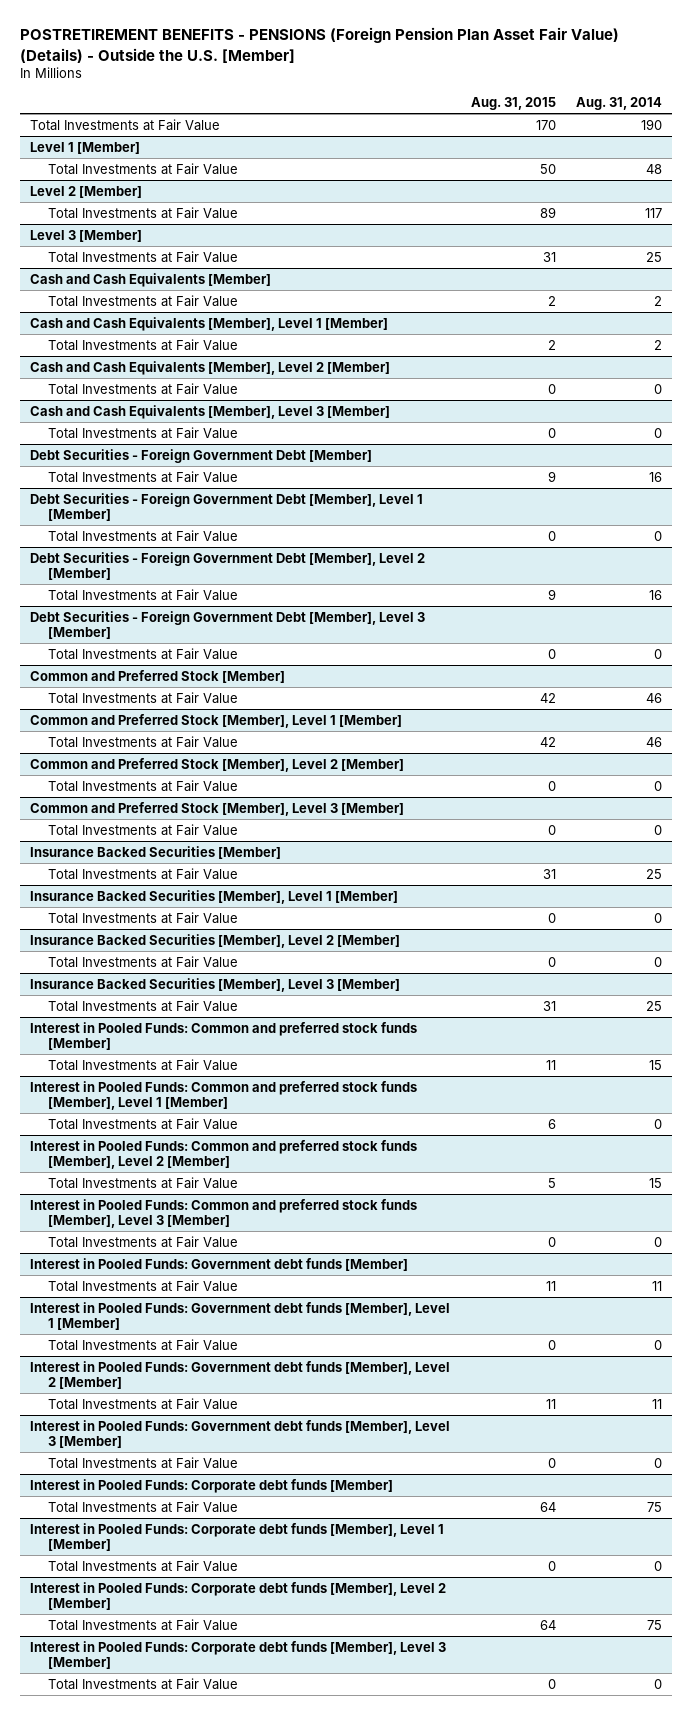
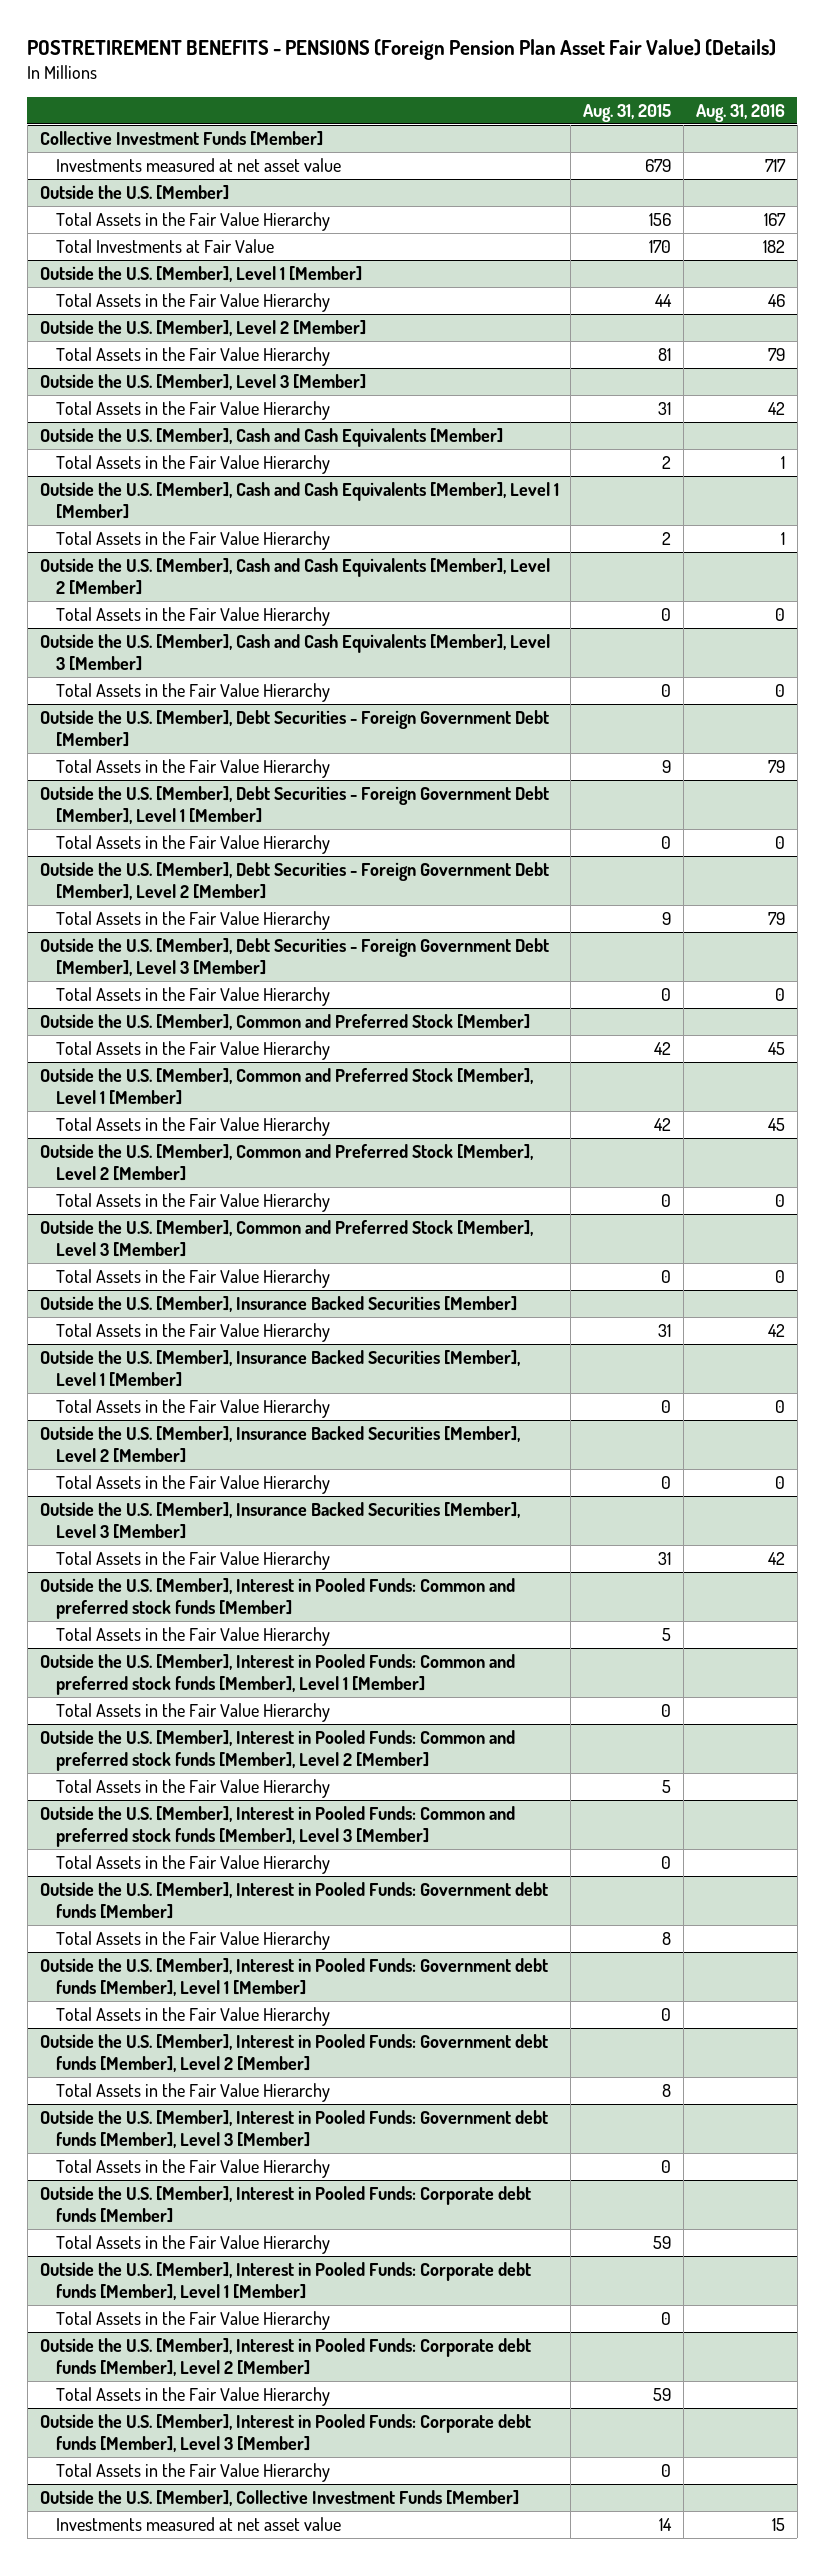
- POSTRETIREMENT BENEFITS - PENSIONS (Foreign Pension Plan Asset Fair Value) (Details) - Outside the U.S. [Member]
+ POSTRETIREMENT BENEFITS - PENSIONS (Foreign Pension Plan Asset Fair Value) (Details)
- | Aug. 31, 2015 | Aug. 31, 2014
+ | Aug. 31, 2015 | Aug. 31, 2016
+ Collective Investment Funds [Member]
+ Investments measured at net asset value | 679 | 717
+ Outside the U.S. [Member]
+ Total Assets in the Fair Value Hierarchy | 156 | 167
- Level 1 [Member]
- Total Investments at Fair Value | 50 | 48
- Level 2 [Member]
- Total Investments at Fair Value | 89 | 117
- Level 3 [Member]
- Total Investments at Fair Value | 31 | 25
- Cash and Cash Equivalents [Member]
- Total Investments at Fair Value | 2 | 2
- Cash and Cash Equivalents [Member], Level 1 [Member]
- Total Investments at Fair Value | 2 | 2
- Cash and Cash Equivalents [Member], Level 2 [Member]
- Total Investments at Fair Value | 0 | 0
- Cash and Cash Equivalents [Member], Level 3 [Member]
- Total Investments at Fair Value | 0 | 0
- Debt Securities - Foreign Government Debt [Member]
- Total Investments at Fair Value | 9 | 16
- Debt Securities - Foreign Government Debt [Member], Level 1 [Member]
- Total Investments at Fair Value | 0 | 0
- Debt Securities - Foreign Government Debt [Member], Level 2 [Member]
- Total Investments at Fair Value | 9 | 16
- Debt Securities - Foreign Government Debt [Member], Level 3 [Member]
- Total Investments at Fair Value | 0 | 0
- Common and Preferred Stock [Member]
- Total Investments at Fair Value | 42 | 46
- Common and Preferred Stock [Member], Level 1 [Member]
- Total Investments at Fair Value | 42 | 46
- Common and Preferred Stock [Member], Level 2 [Member]
- Total Investments at Fair Value | 0 | 0
- Common and Preferred Stock [Member], Level 3 [Member]
- Total Investments at Fair Value | 0 | 0
- Insurance Backed Securities [Member]
- Total Investments at Fair Value | 31 | 25
- Insurance Backed Securities [Member], Level 1 [Member]
- Total Investments at Fair Value | 0 | 0
- Insurance Backed Securities [Member], Level 2 [Member]
- Total Investments at Fair Value | 0 | 0
- Insurance Backed Securities [Member], Level 3 [Member]
- Total Investments at Fair Value | 31 | 25
- Interest in Pooled Funds: Common and preferred stock funds [Member]
- Total Investments at Fair Value | 11 | 15
- Interest in Pooled Funds: Common and preferred stock funds [Member], Level 1 [Member]
- Total Investments at Fair Value | 6 | 0
- Interest in Pooled Funds: Common and preferred stock funds [Member], Level 2 [Member]
- Total Investments at Fair Value | 5 | 15
- Interest in Pooled Funds: Common and preferred stock funds [Member], Level 3 [Member]
- Total Investments at Fair Value | 0 | 0
- Interest in Pooled Funds: Government debt funds [Member]
- Total Investments at Fair Value | 11 | 11
- Interest in Pooled Funds: Government debt funds [Member], Level 1 [Member]
- Total Investments at Fair Value | 0 | 0
- Interest in Pooled Funds: Government debt funds [Member], Level 2 [Member]
- Total Investments at Fair Value | 11 | 11
- Interest in Pooled Funds: Government debt funds [Member], Level 3 [Member]
- Total Investments at Fair Value | 0 | 0
- Interest in Pooled Funds: Corporate debt funds [Member]
- Total Investments at Fair Value | 64 | 75
- Interest in Pooled Funds: Corporate debt funds [Member], Level 1 [Member]
- Total Investments at Fair Value | 0 | 0
- Interest in Pooled Funds: Corporate debt funds [Member], Level 2 [Member]
- Total Investments at Fair Value | 64 | 75
- Interest in Pooled Funds: Corporate debt funds [Member], Level 3 [Member]
- Total Investments at Fair Value | 0 | 0
+ Outside the U.S. [Member], Level 1 [Member]
+ Total Assets in the Fair Value Hierarchy | 44 | 46
+ Outside the U.S. [Member], Level 2 [Member]
+ Total Assets in the Fair Value Hierarchy | 81 | 79
+ Outside the U.S. [Member], Level 3 [Member]
+ Total Assets in the Fair Value Hierarchy | 31 | 42
+ Outside the U.S. [Member], Cash and Cash Equivalents [Member]
+ Total Assets in the Fair Value Hierarchy | 2 | 1
+ Outside the U.S. [Member], Cash and Cash Equivalents [Member], Level 1 [Member]
+ Total Assets in the Fair Value Hierarchy | 2 | 1
+ Outside the U.S. [Member], Cash and Cash Equivalents [Member], Level 2 [Member]
+ Total Assets in the Fair Value Hierarchy | 0 | 0
+ Outside the U.S. [Member], Cash and Cash Equivalents [Member], Level 3 [Member]
+ Total Assets in the Fair Value Hierarchy | 0 | 0
+ Outside the U.S. [Member], Debt Securities - Foreign Government Debt [Member]
+ Total Assets in the Fair Value Hierarchy | 9 | 79
+ Outside the U.S. [Member], Debt Securities - Foreign Government Debt [Member], Level 1 [Member]
+ Total Assets in the Fair Value Hierarchy | 0 | 0
+ Outside the U.S. [Member], Debt Securities - Foreign Government Debt [Member], Level 2 [Member]
+ Total Assets in the Fair Value Hierarchy | 9 | 79
+ Outside the U.S. [Member], Debt Securities - Foreign Government Debt [Member], Level 3 [Member]
+ Total Assets in the Fair Value Hierarchy | 0 | 0
+ Outside the U.S. [Member], Common and Preferred Stock [Member]
+ Total Assets in the Fair Value Hierarchy | 42 | 45
+ Outside the U.S. [Member], Common and Preferred Stock [Member], Level 1 [Member]
+ Total Assets in the Fair Value Hierarchy | 42 | 45
+ Outside the U.S. [Member], Common and Preferred Stock [Member], Level 2 [Member]
+ Total Assets in the Fair Value Hierarchy | 0 | 0
+ Outside the U.S. [Member], Common and Preferred Stock [Member], Level 3 [Member]
+ Total Assets in the Fair Value Hierarchy | 0 | 0
+ Outside the U.S. [Member], Insurance Backed Securities [Member]
+ Total Assets in the Fair Value Hierarchy | 31 | 42
+ Outside the U.S. [Member], Insurance Backed Securities [Member], Level 1 [Member]
+ Total Assets in the Fair Value Hierarchy | 0 | 0
+ Outside the U.S. [Member], Insurance Backed Securities [Member], Level 2 [Member]
+ Total Assets in the Fair Value Hierarchy | 0 | 0
+ Outside the U.S. [Member], Insurance Backed Securities [Member], Level 3 [Member]
+ Total Assets in the Fair Value Hierarchy | 31 | 42
+ Outside the U.S. [Member], Interest in Pooled Funds: Common and preferred stock funds [Member]
+ Total Assets in the Fair Value Hierarchy | 5 |
+ Outside the U.S. [Member], Interest in Pooled Funds: Common and preferred stock funds [Member], Level 1 [Member]
+ Total Assets in the Fair Value Hierarchy | 0 |
+ Outside the U.S. [Member], Interest in Pooled Funds: Common and preferred stock funds [Member], Level 2 [Member]
+ Total Assets in the Fair Value Hierarchy | 5 |
+ Outside the U.S. [Member], Interest in Pooled Funds: Common and preferred stock funds [Member], Level 3 [Member]
+ Total Assets in the Fair Value Hierarchy | 0 |
+ Outside the U.S. [Member], Interest in Pooled Funds: Government debt funds [Member]
+ Total Assets in the Fair Value Hierarchy | 8 |
+ Outside the U.S. [Member], Interest in Pooled Funds: Government debt funds [Member], Level 1 [Member]
+ Total Assets in the Fair Value Hierarchy | 0 |
+ Outside the U.S. [Member], Interest in Pooled Funds: Government debt funds [Member], Level 2 [Member]
+ Total Assets in the Fair Value Hierarchy | 8 |
+ Outside the U.S. [Member], Interest in Pooled Funds: Government debt funds [Member], Level 3 [Member]
+ Total Assets in the Fair Value Hierarchy | 0 |
+ Outside the U.S. [Member], Interest in Pooled Funds: Corporate debt funds [Member]
+ Total Assets in the Fair Value Hierarchy | 59 |
+ Outside the U.S. [Member], Interest in Pooled Funds: Corporate debt funds [Member], Level 1 [Member]
+ Total Assets in the Fair Value Hierarchy | 0 |
+ Outside the U.S. [Member], Interest in Pooled Funds: Corporate debt funds [Member], Level 2 [Member]
+ Total Assets in the Fair Value Hierarchy | 59 |
+ Outside the U.S. [Member], Interest in Pooled Funds: Corporate debt funds [Member], Level 3 [Member]
+ Total Assets in the Fair Value Hierarchy | 0 |
+ Outside the U.S. [Member], Collective Investment Funds [Member]
+ Investments measured at net asset value | 14 | 15

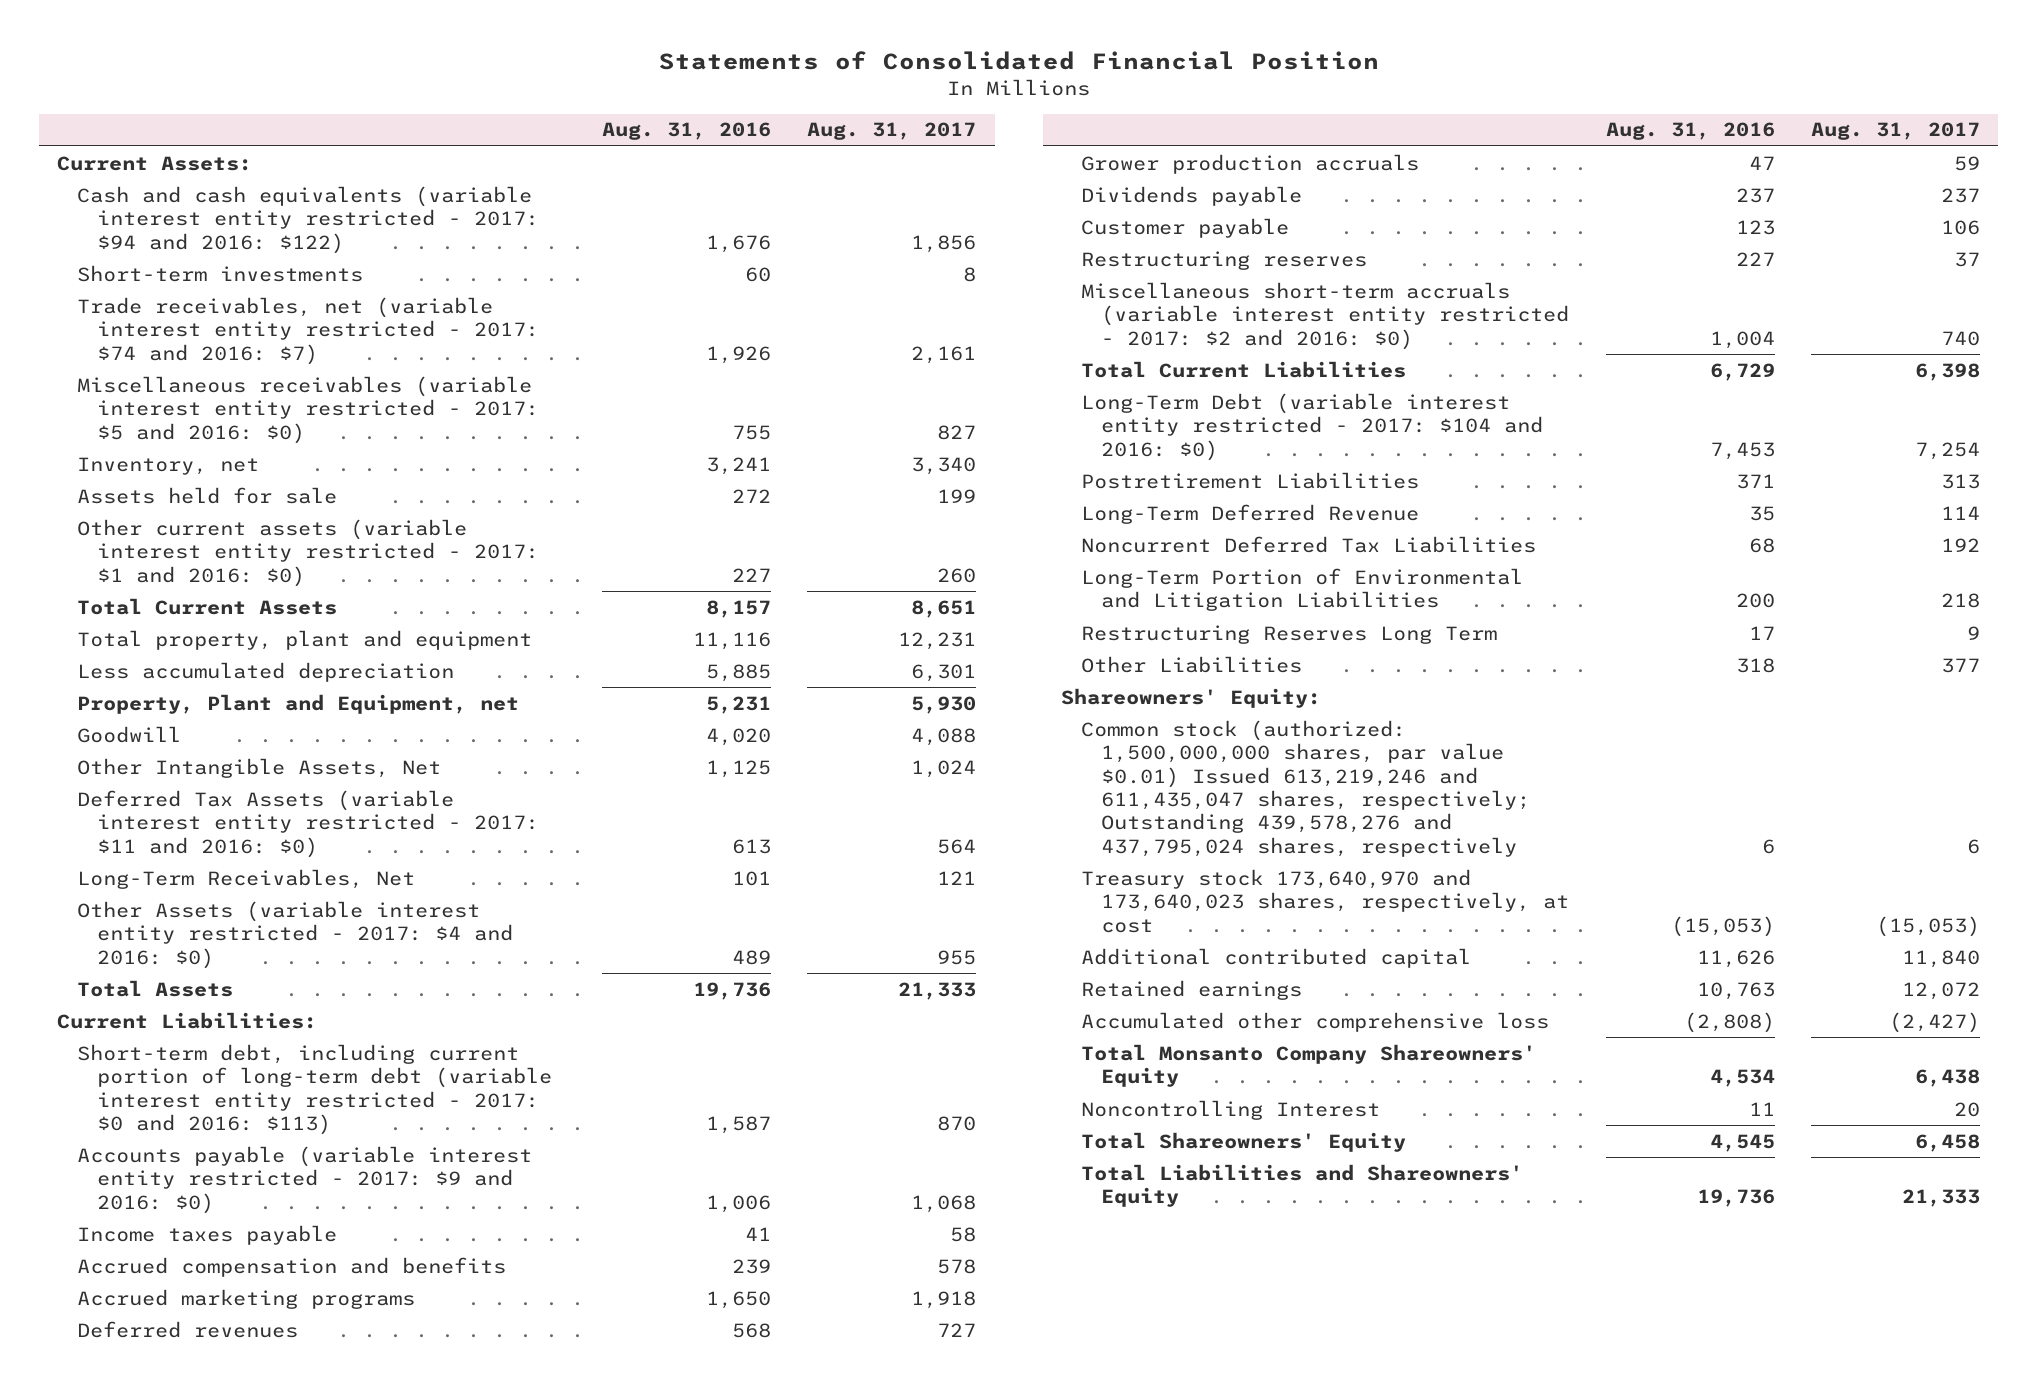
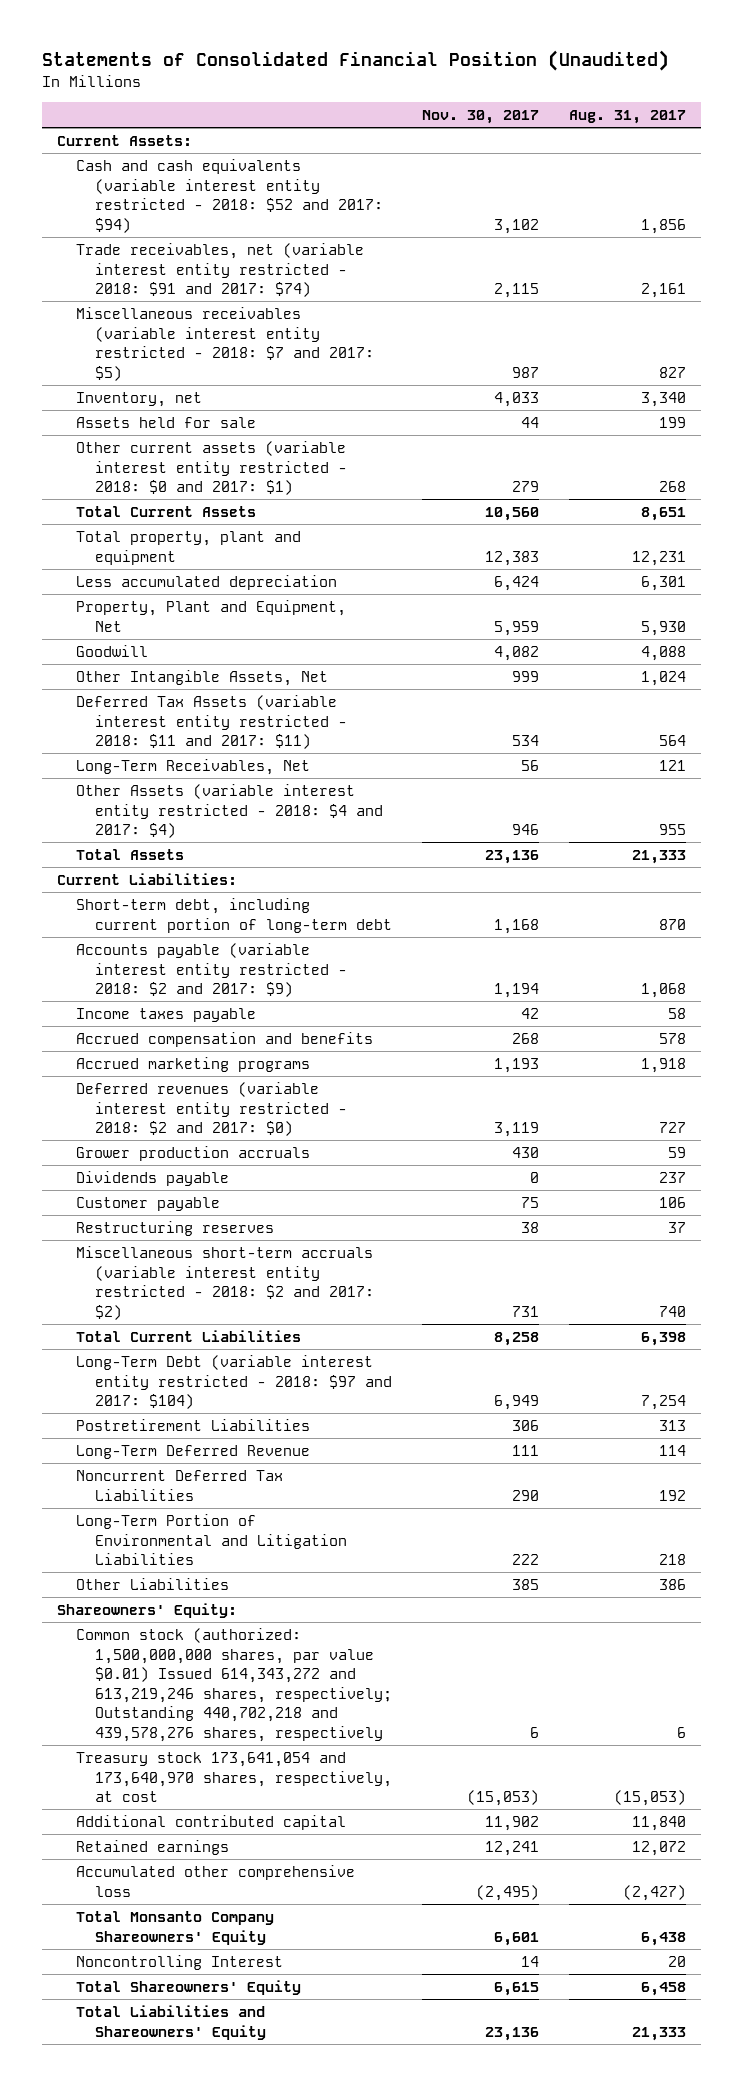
- Statements of Consolidated Financial Position
+ Statements of Consolidated Financial Position (Unaudited)
- | Aug. 31, 2016 | Aug. 31, 2017
+ | Nov. 30, 2017 | Aug. 31, 2017
- Cash and cash equivalents (variable interest entity restricted - 2017: $94 and 2016: $122) | 1,676 | 1,856
- Short-term investments | 60 | 8
- Trade receivables, net (variable interest entity restricted - 2017: $74 and 2016: $7) | 1,926 | 2,161
- Miscellaneous receivables (variable interest entity restricted - 2017: $5 and 2016: $0) | 755 | 827
+ Cash and cash equivalents (variable interest entity restricted - 2018: $52 and 2017: $94) | 3,102 | 1,856
+ Trade receivables, net (variable interest entity restricted - 2018: $91 and 2017: $74) | 2,115 | 2,161
+ Miscellaneous receivables (variable interest entity restricted - 2018: $7 and 2017: $5) | 987 | 827
- Other current assets (variable interest entity restricted - 2017: $1 and 2016: $0) | 227 | 260
+ Other current assets (variable interest entity restricted - 2018: $0 and 2017: $1) | 279 | 268
- Property, Plant and Equipment, net | 5,231 | 5,930
+ Property, Plant and Equipment, Net | 5,959 | 5,930
- Deferred Tax Assets (variable interest entity restricted - 2017: $11 and 2016: $0) | 613 | 564
+ Deferred Tax Assets (variable interest entity restricted - 2018: $11 and 2017: $11) | 534 | 564
- Other Assets (variable interest entity restricted - 2017: $4 and 2016: $0) | 489 | 955
+ Other Assets (variable interest entity restricted - 2018: $4 and 2017: $4) | 946 | 955
- Short-term debt, including current portion of long-term debt (variable interest entity restricted - 2017: $0 and 2016: $113) | 1,587 | 870
- Accounts payable (variable interest entity restricted - 2017: $9 and 2016: $0) | 1,006 | 1,068
+ Short-term debt, including current portion of long-term debt | 1,168 | 870
+ Accounts payable (variable interest entity restricted - 2018: $2 and 2017: $9) | 1,194 | 1,068
- Deferred revenues | 568 | 727
+ Deferred revenues (variable interest entity restricted - 2018: $2 and 2017: $0) | 3,119 | 727
- Miscellaneous short-term accruals (variable interest entity restricted - 2017: $2 and 2016: $0) | 1,004 | 740
+ Miscellaneous short-term accruals (variable interest entity restricted - 2018: $2 and 2017: $2) | 731 | 740
- Long-Term Debt (variable interest entity restricted - 2017: $104 and 2016: $0) | 7,453 | 7,254
+ Long-Term Debt (variable interest entity restricted - 2018: $97 and 2017: $104) | 6,949 | 7,254
- Restructuring Reserves Long Term | 17 | 9
- Other Liabilities | 318 | 377
+ Other Liabilities | 385 | 386
- Common stock (authorized: 1,500,000,000 shares, par value $0.01) Issued 613,219,246 and 611,435,047 shares, respectively; Outstanding 439,578,276 and 437,795,024 shares, respectively | 6 | 6
- Treasury stock 173,640,970 and 173,640,023 shares, respectively, at cost | (15,053) | (15,053)
+ Common stock (authorized: 1,500,000,000 shares, par value $0.01) Issued 614,343,272 and 613,219,246 shares, respectively; Outstanding 440,702,218 and 439,578,276 shares, respectively | 6 | 6
+ Treasury stock 173,641,054 and 173,640,970 shares, respectively, at cost | (15,053) | (15,053)

